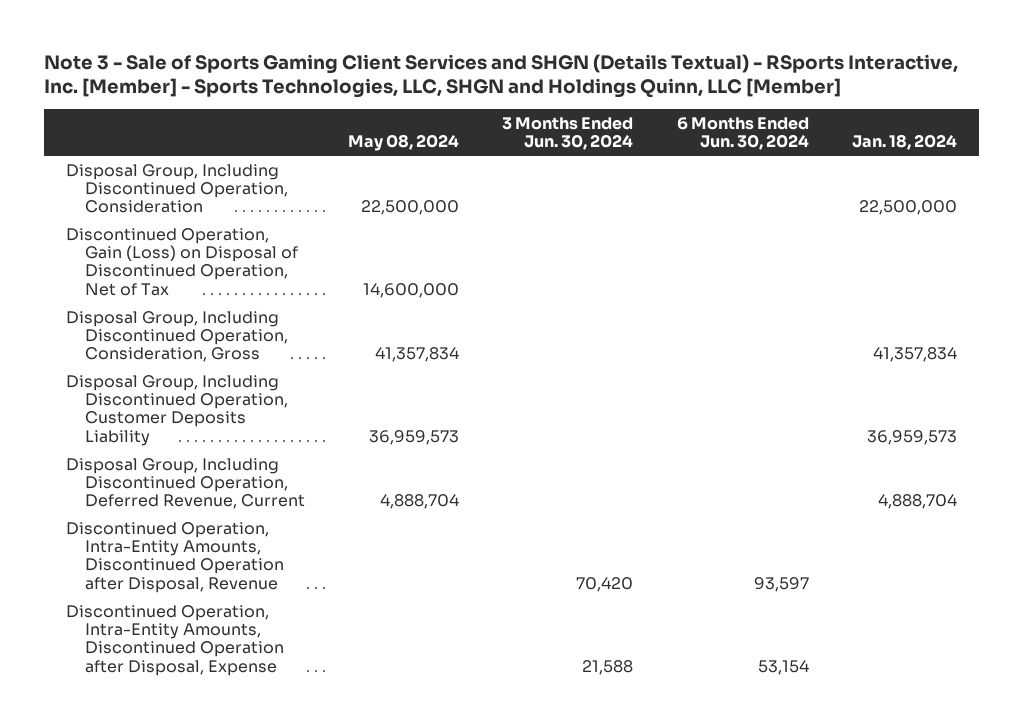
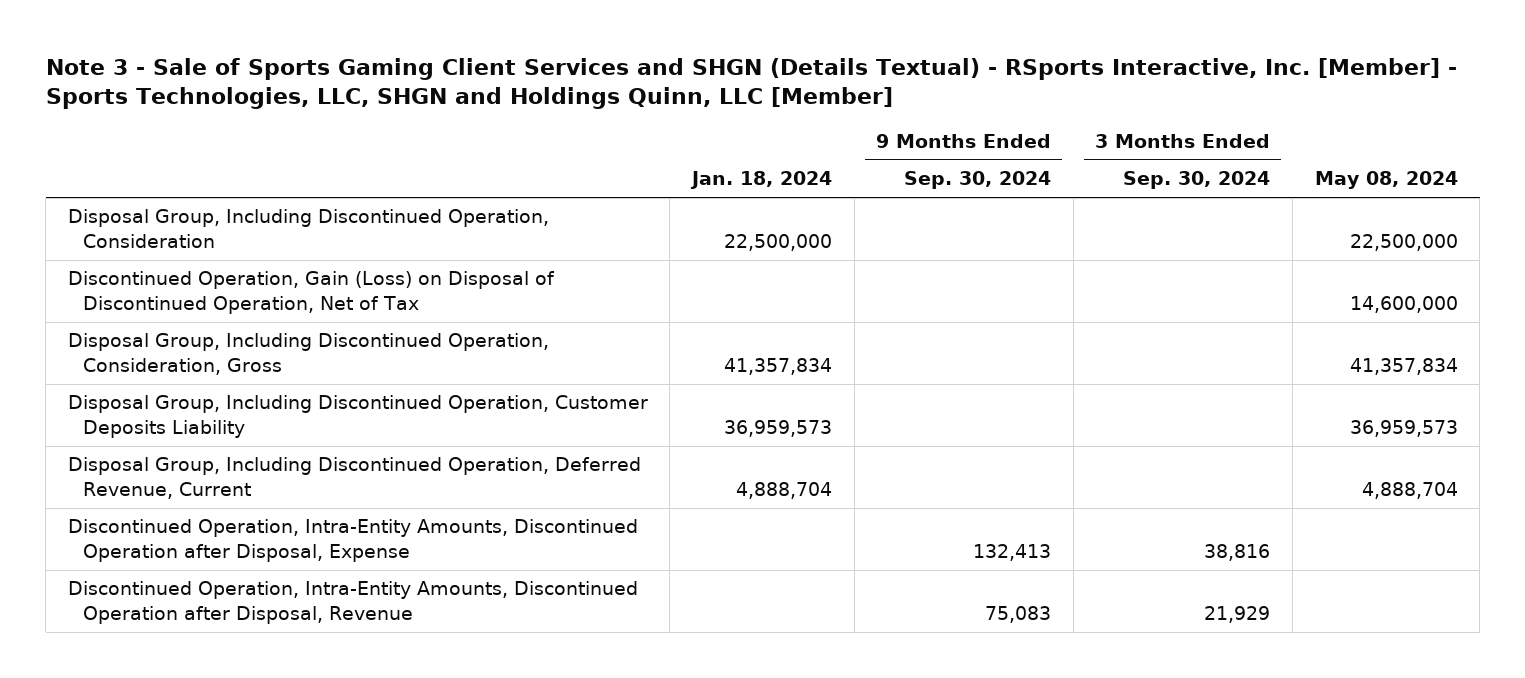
- | May 08, 2024 | 3 Months Ended Jun. 30, 2024 | 6 Months Ended Jun. 30, 2024 | Jan. 18, 2024
+ | Jan. 18, 2024 | 9 Months Ended Sep. 30, 2024 | 3 Months Ended Sep. 30, 2024 | May 08, 2024
moved down: Discontinued Operation, Intra-Entity Amounts, Discontinued Operation after Disposal, Revenue | | 75,083 | 21,929 |

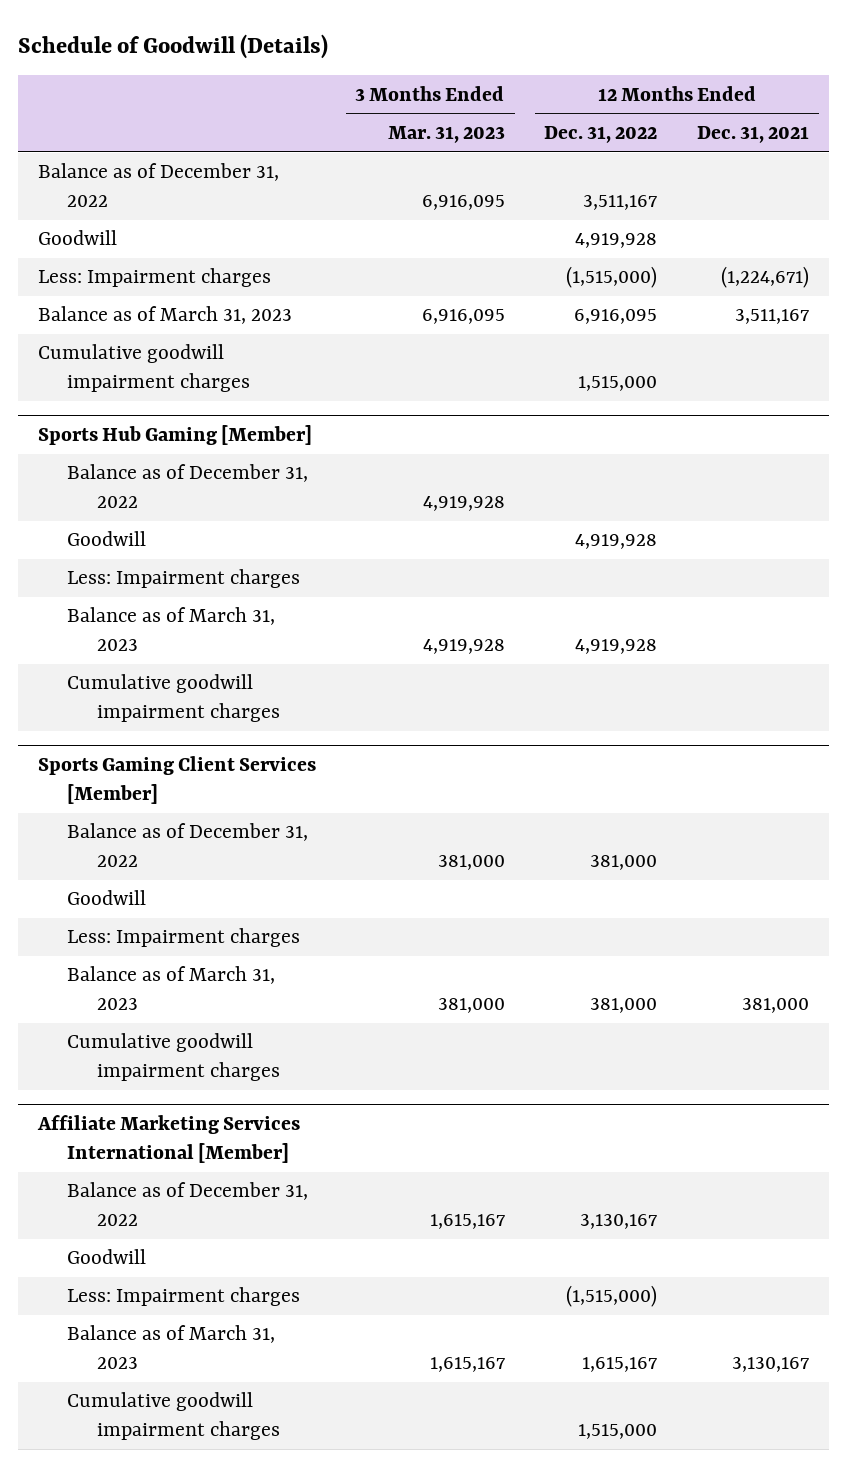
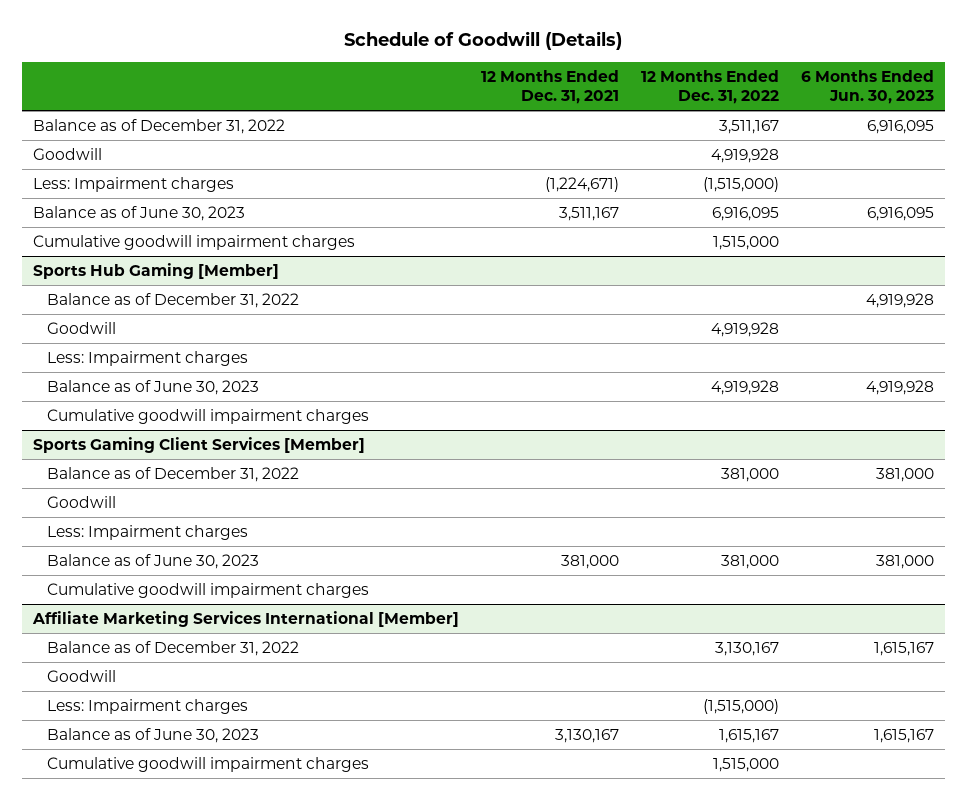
- | 3 Months Ended Mar. 31, 2023 | 12 Months Ended Dec. 31, 2022 | 12 Months Ended Dec. 31, 2021
+ | 12 Months Ended Dec. 31, 2021 | 12 Months Ended Dec. 31, 2022 | 6 Months Ended Jun. 30, 2023
- Balance as of March 31, 2023 | 6,916,095 | 6,916,095 | 3,511,167
+ Balance as of June 30, 2023 | 3,511,167 | 6,916,095 | 6,916,095
@ Sports Hub Gaming [Member]
- Balance as of March 31, 2023 | 4,919,928 | 4,919,928 |
+ Balance as of June 30, 2023 | | 4,919,928 | 4,919,928
@ Sports Gaming Client Services [Member]
- Balance as of March 31, 2023 | 381,000 | 381,000 | 381,000
+ Balance as of June 30, 2023 | 381,000 | 381,000 | 381,000
@ Affiliate Marketing Services International [Member]
- Balance as of March 31, 2023 | 1,615,167 | 1,615,167 | 3,130,167
+ Balance as of June 30, 2023 | 3,130,167 | 1,615,167 | 1,615,167

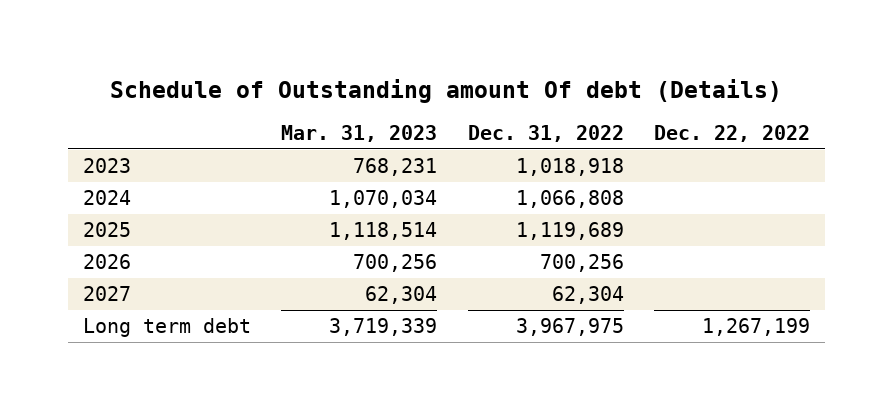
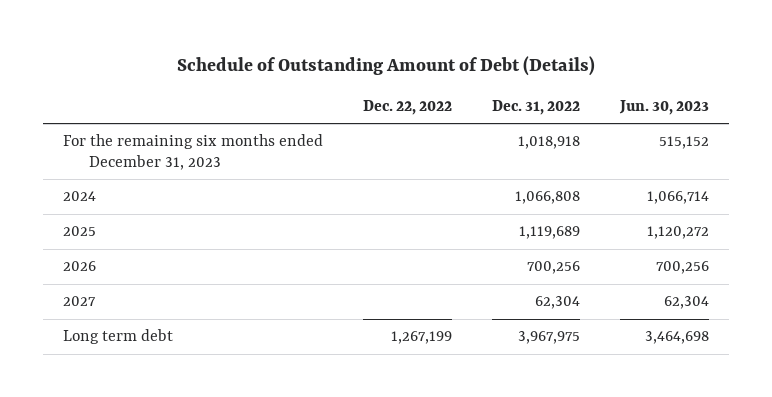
- Schedule of Outstanding amount Of debt (Details)
+ Schedule of Outstanding Amount of Debt (Details)
- | Mar. 31, 2023 | Dec. 31, 2022 | Dec. 22, 2022
+ | Dec. 22, 2022 | Dec. 31, 2022 | Jun. 30, 2023
- 2023 | 768,231 | 1,018,918 |
+ For the remaining six months ended December 31, 2023 | | 1,018,918 | 515,152

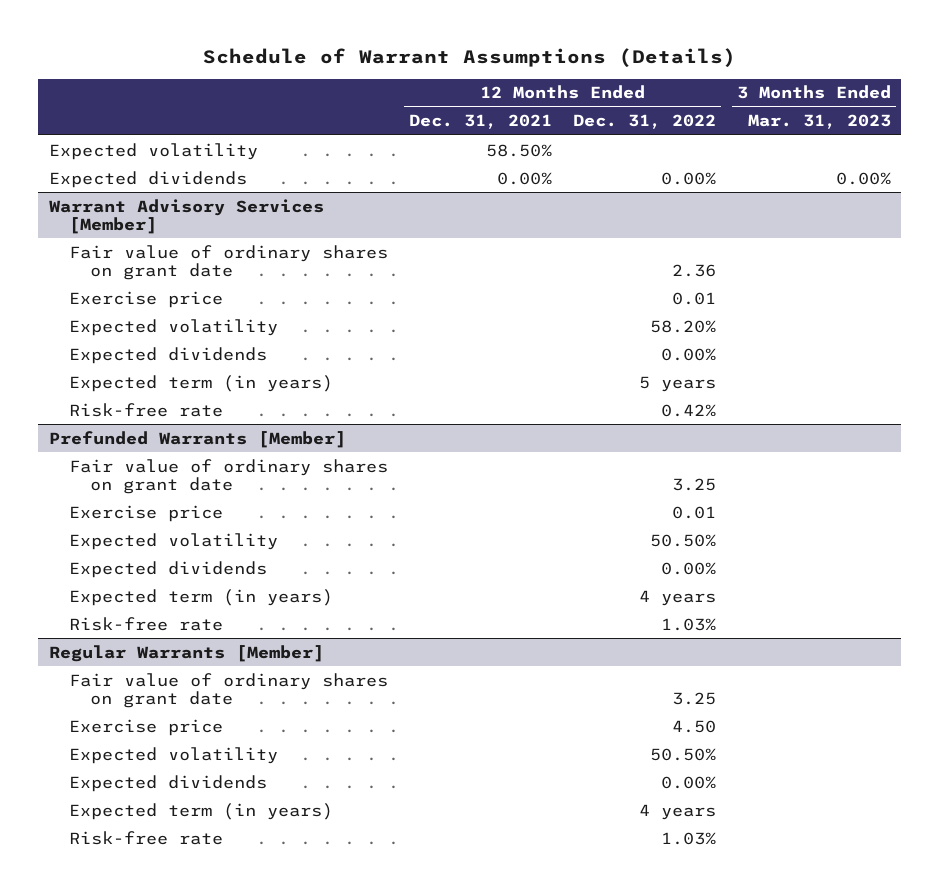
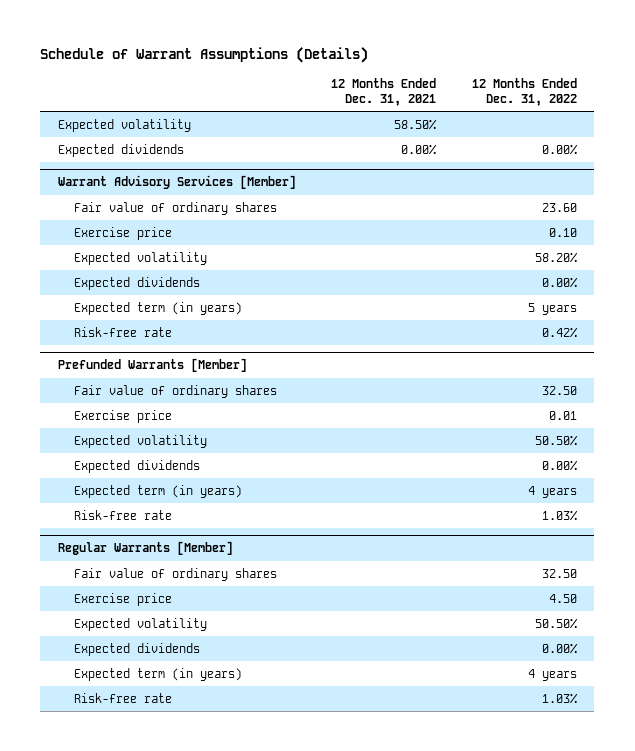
- | 12 Months Ended Dec. 31, 2021 | 12 Months Ended Dec. 31, 2022 | 3 Months Ended Mar. 31, 2023
+ | 12 Months Ended Dec. 31, 2021 | 12 Months Ended Dec. 31, 2022
@ Warrant Advisory Services [Member]
- Fair value of ordinary shares on grant date | | 2.36 |
- Exercise price | | 0.01 |
+ Fair value of ordinary shares | | 23.60
+ Exercise price | | 0.10
@ Prefunded Warrants [Member]
- Fair value of ordinary shares on grant date | | 3.25 |
+ Fair value of ordinary shares | | 32.50
@ Regular Warrants [Member]
- Fair value of ordinary shares on grant date | | 3.25 |
+ Fair value of ordinary shares | | 32.50

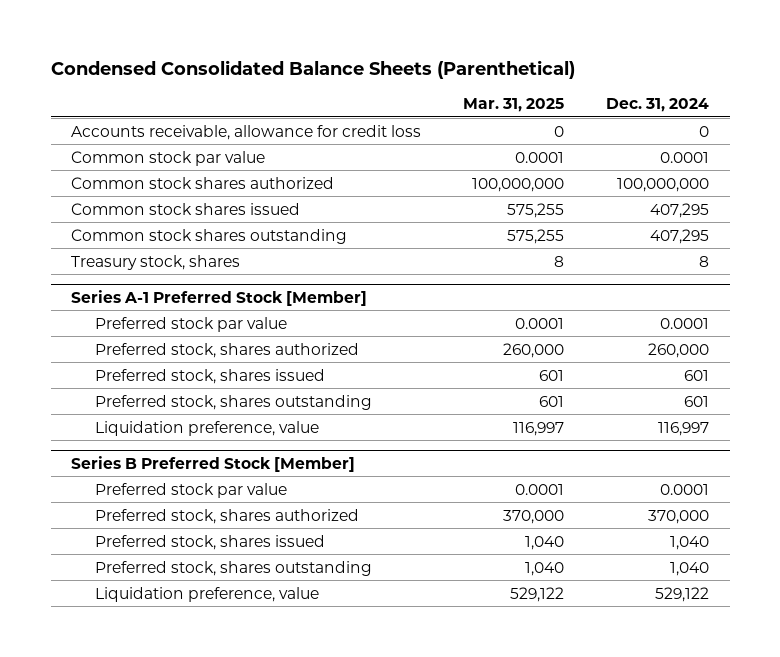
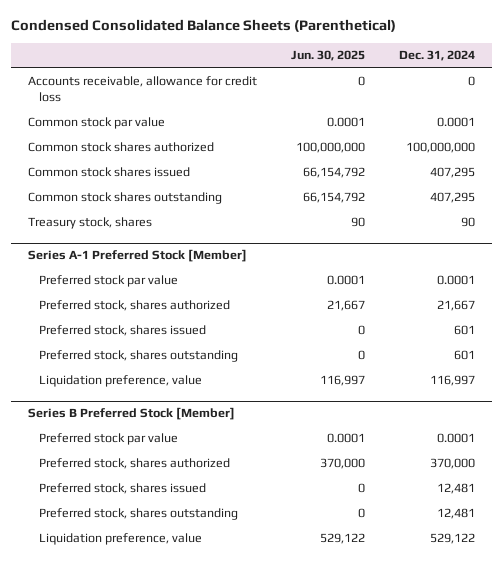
- | Mar. 31, 2025 | Dec. 31, 2024
+ | Jun. 30, 2025 | Dec. 31, 2024
- Treasury stock, shares | 8 | 8
+ Treasury stock, shares | 90 | 90
@ Series A-1 Preferred Stock [Member]
- Preferred stock, shares authorized | 260,000 | 260,000
+ Preferred stock, shares authorized | 21,667 | 21,667
@ Series B Preferred Stock [Member]
- Preferred stock, shares issued | 1,040 | 1,040
- Preferred stock, shares outstanding | 1,040 | 1,040
+ Preferred stock, shares issued | 0 | 12,481
+ Preferred stock, shares outstanding | 0 | 12,481

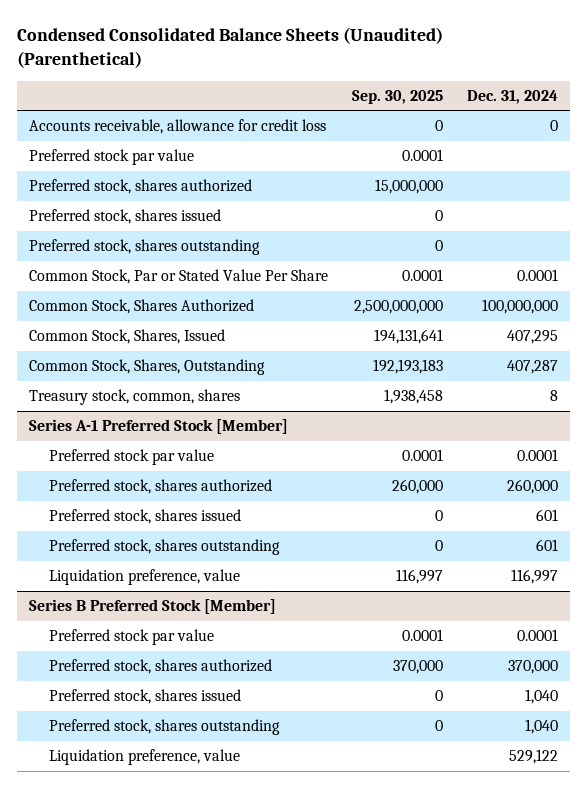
- Condensed Consolidated Balance Sheets (Parenthetical)
+ Condensed Consolidated Balance Sheets (Unaudited) (Parenthetical)
- | Jun. 30, 2025 | Dec. 31, 2024
+ | Sep. 30, 2025 | Dec. 31, 2024
- Common stock par value | 0.0001 | 0.0001
- Common stock shares authorized | 100,000,000 | 100,000,000
- Common stock shares issued | 66,154,792 | 407,295
- Common stock shares outstanding | 66,154,792 | 407,295
- Treasury stock, shares | 90 | 90
+ Preferred stock par value | 0.0001 |
+ Preferred stock, shares authorized | 15,000,000 |
+ Preferred stock, shares issued | 0 |
+ Preferred stock, shares outstanding | 0 |
+ Common Stock, Par or Stated Value Per Share | 0.0001 | 0.0001
+ Common Stock, Shares Authorized | 2,500,000,000 | 100,000,000
+ Common Stock, Shares, Issued | 194,131,641 | 407,295
+ Common Stock, Shares, Outstanding | 192,193,183 | 407,287
+ Treasury stock, common, shares | 1,938,458 | 8
@ Series A-1 Preferred Stock [Member]
- Preferred stock, shares authorized | 21,667 | 21,667
+ Preferred stock, shares authorized | 260,000 | 260,000
@ Series B Preferred Stock [Member]
- Preferred stock, shares issued | 0 | 12,481
- Preferred stock, shares outstanding | 0 | 12,481
+ Preferred stock, shares issued | 0 | 1,040
+ Preferred stock, shares outstanding | 0 | 1,040

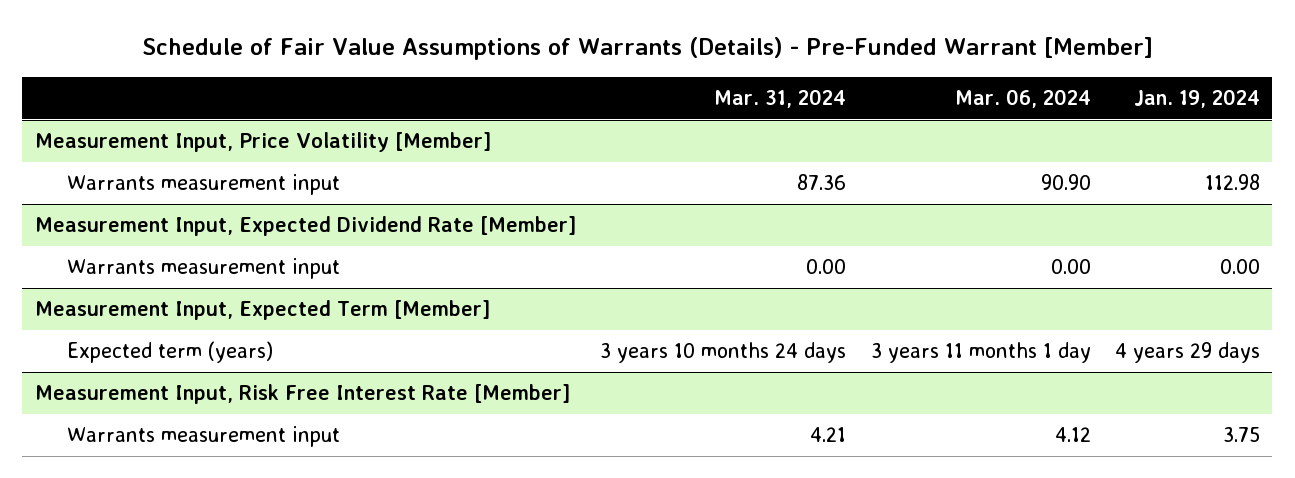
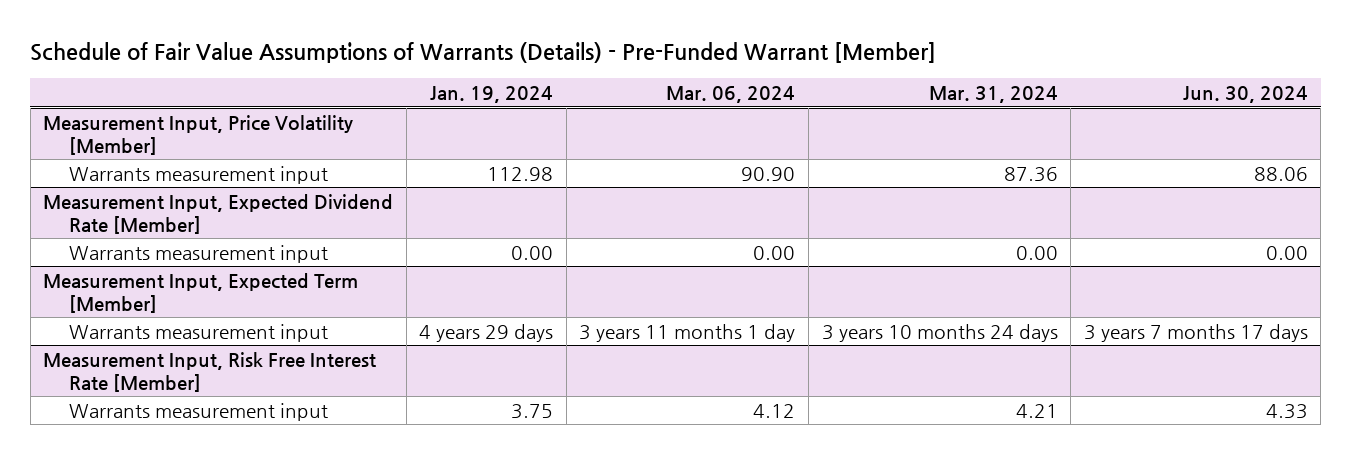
- | Mar. 31, 2024 | Mar. 06, 2024 | Jan. 19, 2024
+ | Jan. 19, 2024 | Mar. 06, 2024 | Mar. 31, 2024 | Jun. 30, 2024
@ Measurement Input, Expected Term [Member]
- Expected term (years) | 3 years 10 months 24 days | 3 years 11 months 1 day | 4 years 29 days
+ Warrants measurement input | 4 years 29 days | 3 years 11 months 1 day | 3 years 10 months 24 days | 3 years 7 months 17 days

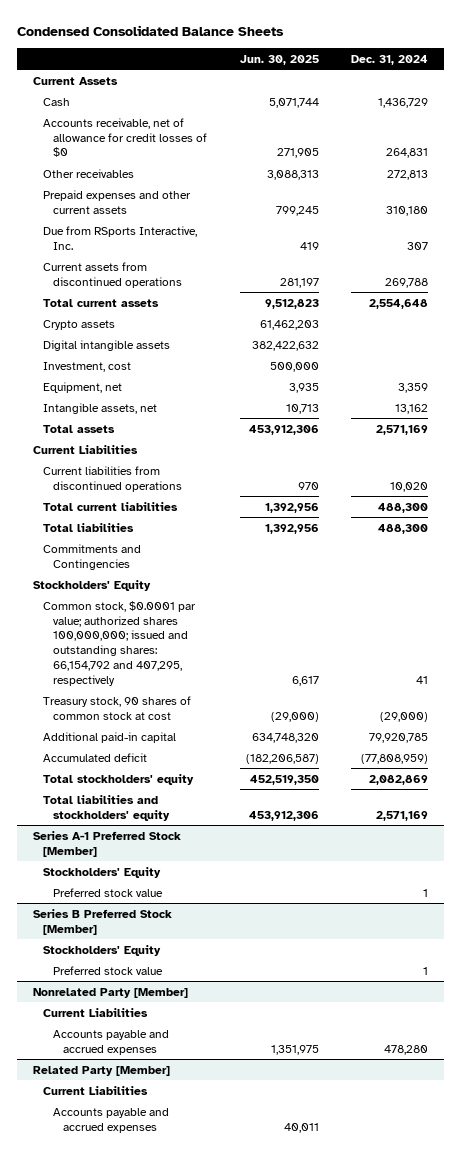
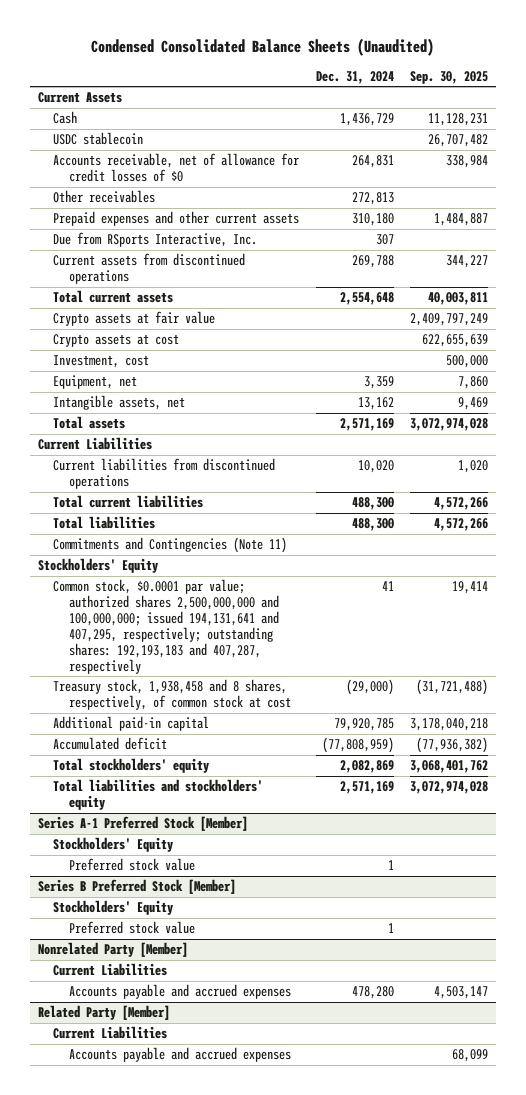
- Condensed Consolidated Balance Sheets
+ Condensed Consolidated Balance Sheets (Unaudited)
- | Jun. 30, 2025 | Dec. 31, 2024
+ | Dec. 31, 2024 | Sep. 30, 2025
+ USDC stablecoin | | 26,707,482
- Crypto assets | 61,462,203 |
- Digital intangible assets | 382,422,632 |
+ Crypto assets at fair value | | 2,409,797,249
+ Crypto assets at cost | | 622,655,639
- Commitments and Contingencies
+ Commitments and Contingencies (Note 11)
- Common stock, $0.0001 par value; authorized shares 100,000,000; issued and outstanding shares: 66,154,792 and 407,295, respectively | 6,617 | 41
- Treasury stock, 90 shares of common stock at cost | (29,000) | (29,000)
+ Common stock, $0.0001 par value; authorized shares 2,500,000,000 and 100,000,000; issued 194,131,641 and 407,295, respectively; outstanding shares: 192,193,183 and 407,287, respectively | 41 | 19,414
+ Treasury stock, 1,938,458 and 8 shares, respectively, of common stock at cost | (29,000) | (31,721,488)

